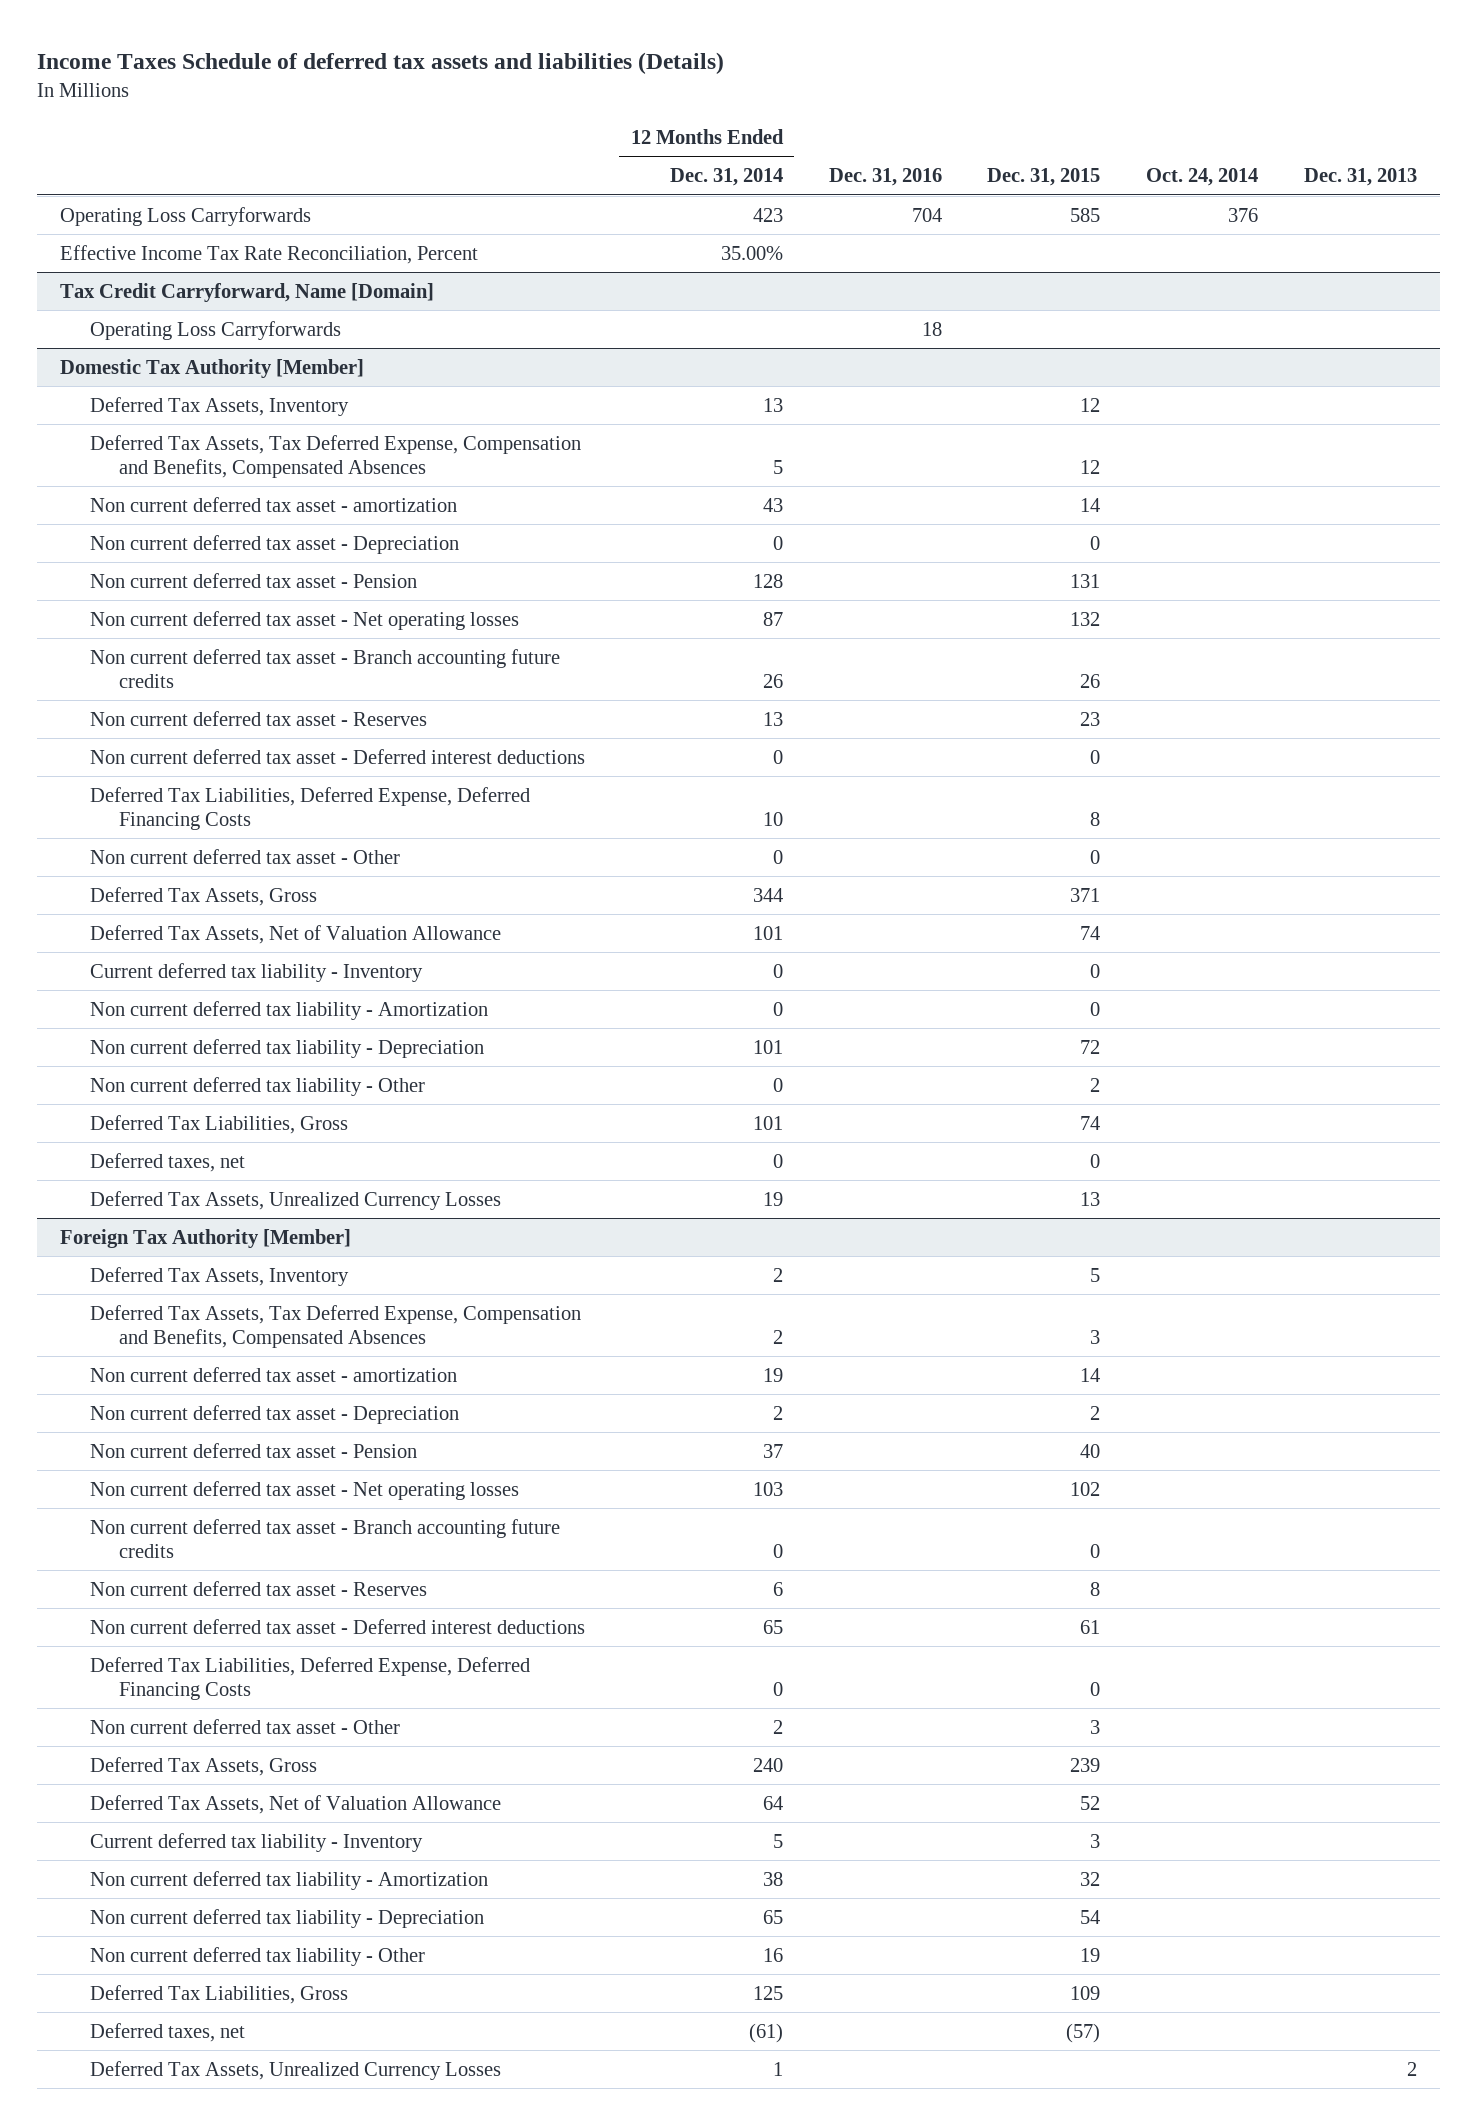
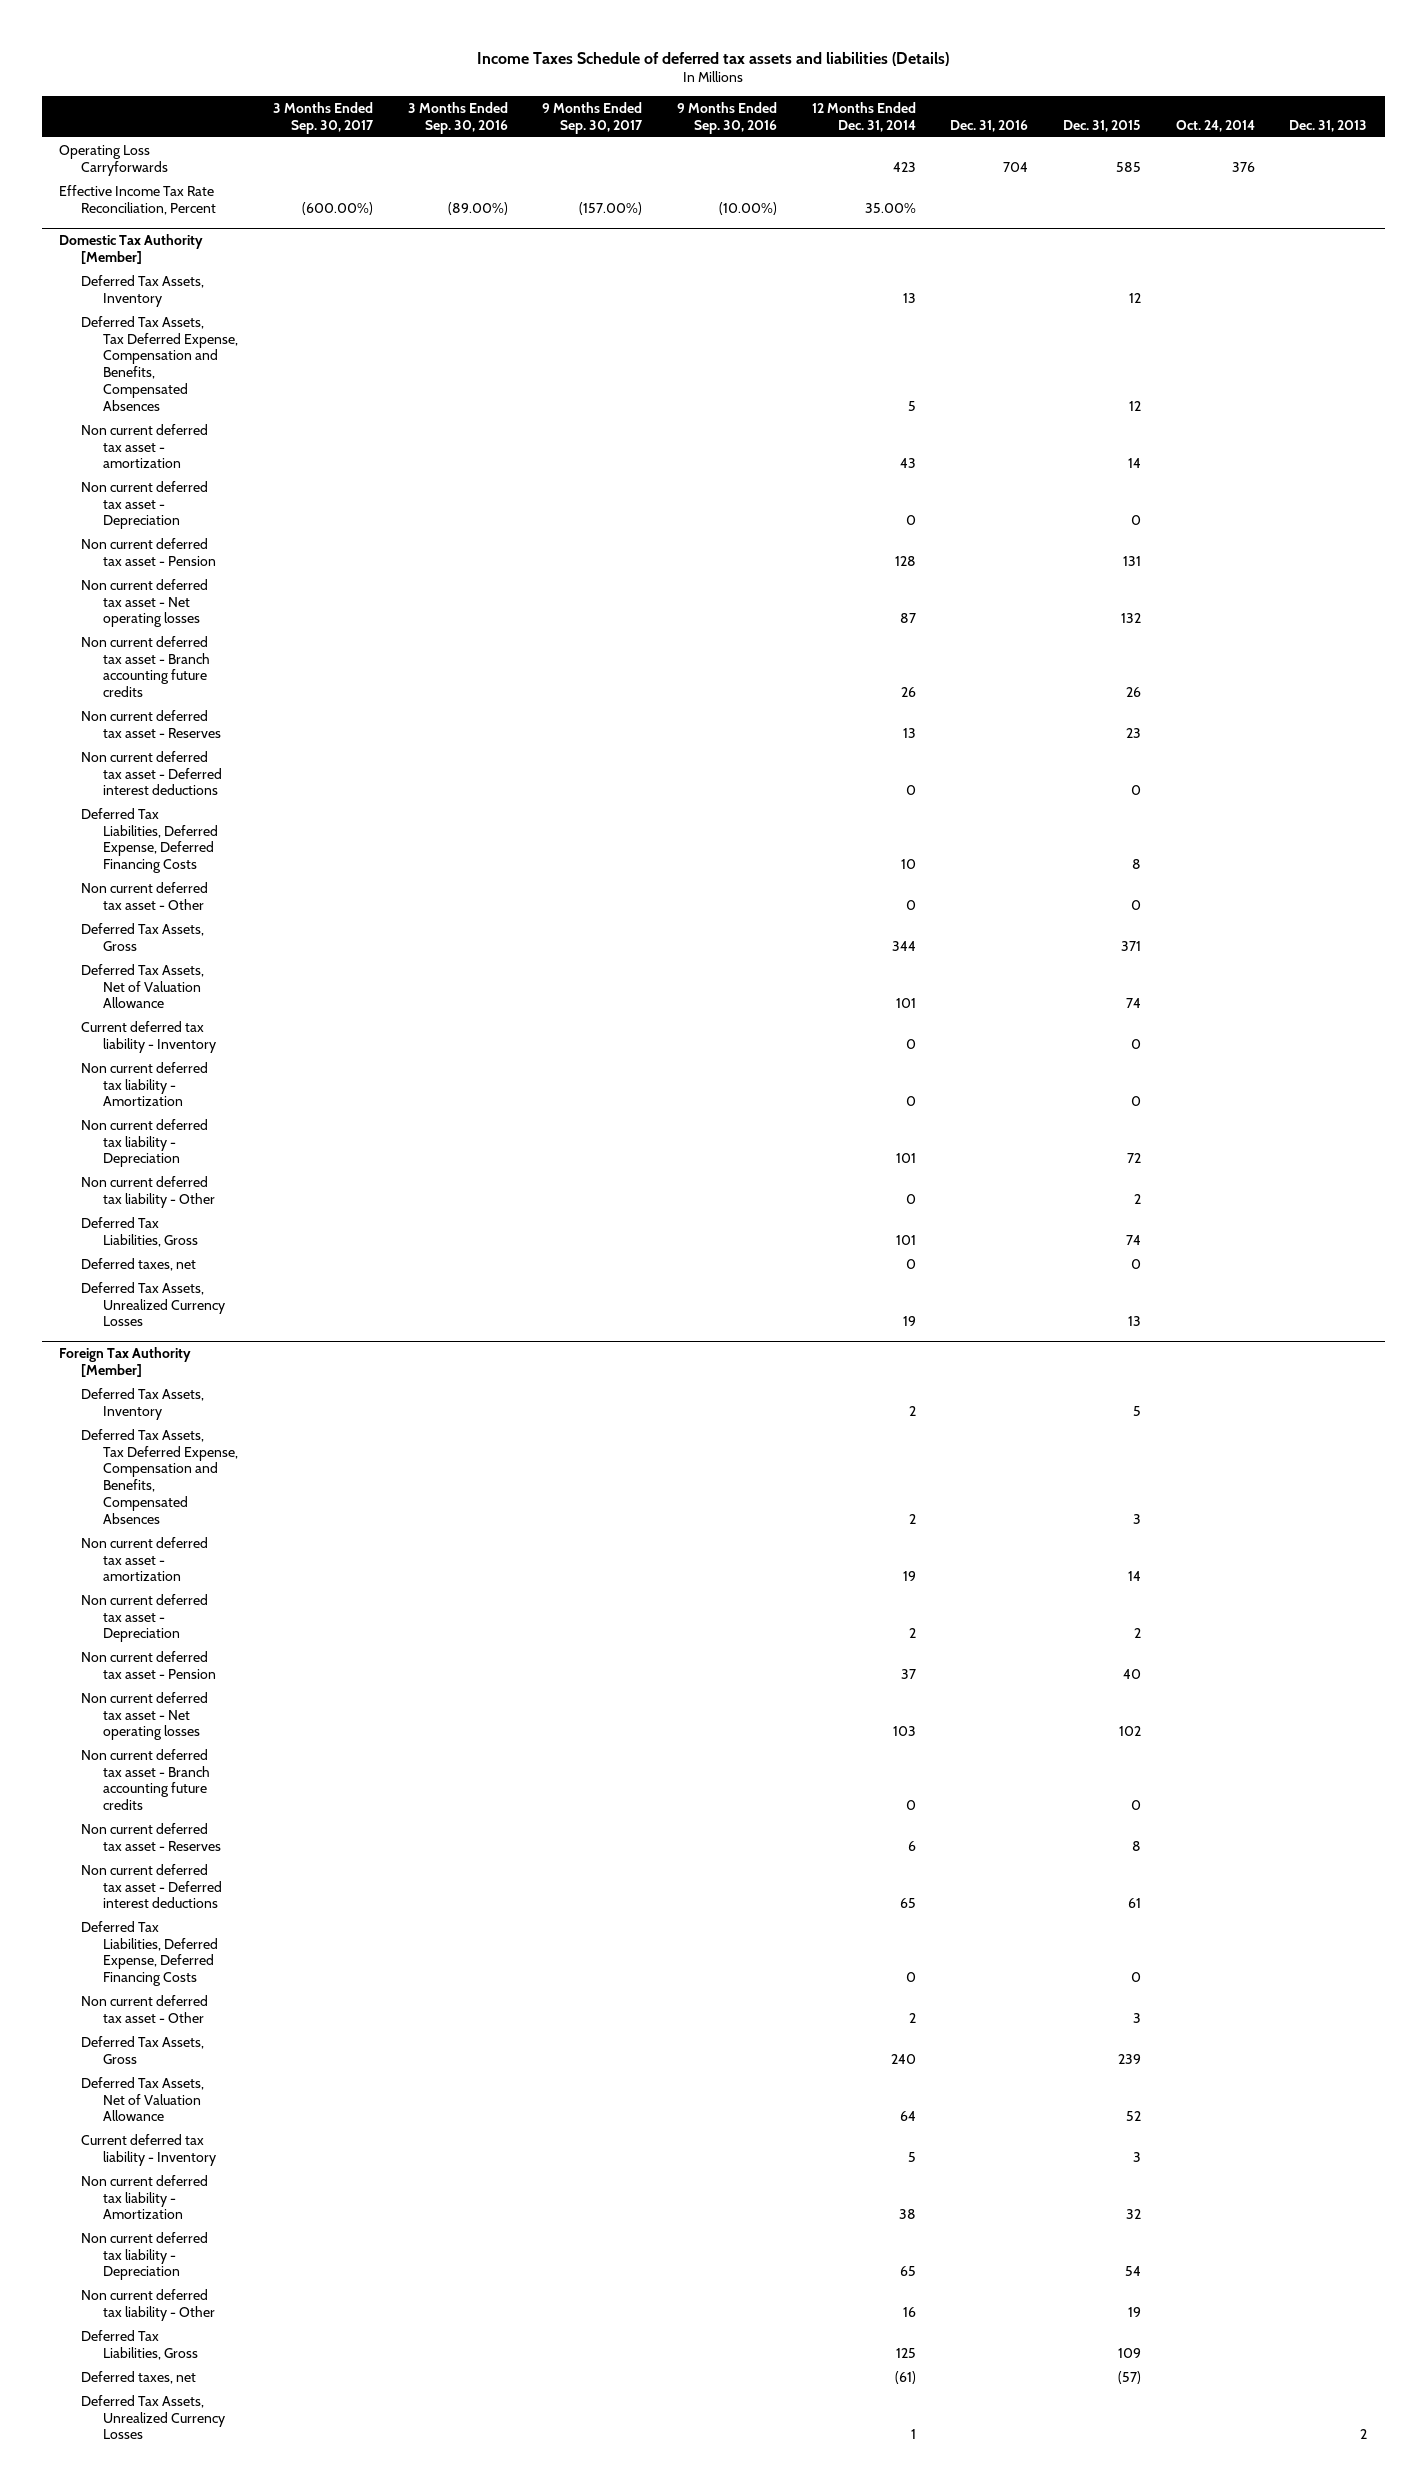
- | 12 Months Ended Dec. 31, 2014 | Dec. 31, 2016 | Dec. 31, 2015 | Oct. 24, 2014 | Dec. 31, 2013
+ | 3 Months Ended Sep. 30, 2017 | 3 Months Ended Sep. 30, 2016 | 9 Months Ended Sep. 30, 2017 | 9 Months Ended Sep. 30, 2016 | 12 Months Ended Dec. 31, 2014 | Dec. 31, 2016 | Dec. 31, 2015 | Oct. 24, 2014 | Dec. 31, 2013
- Tax Credit Carryforward, Name [Domain]
- Operating Loss Carryforwards | | 18 | | |

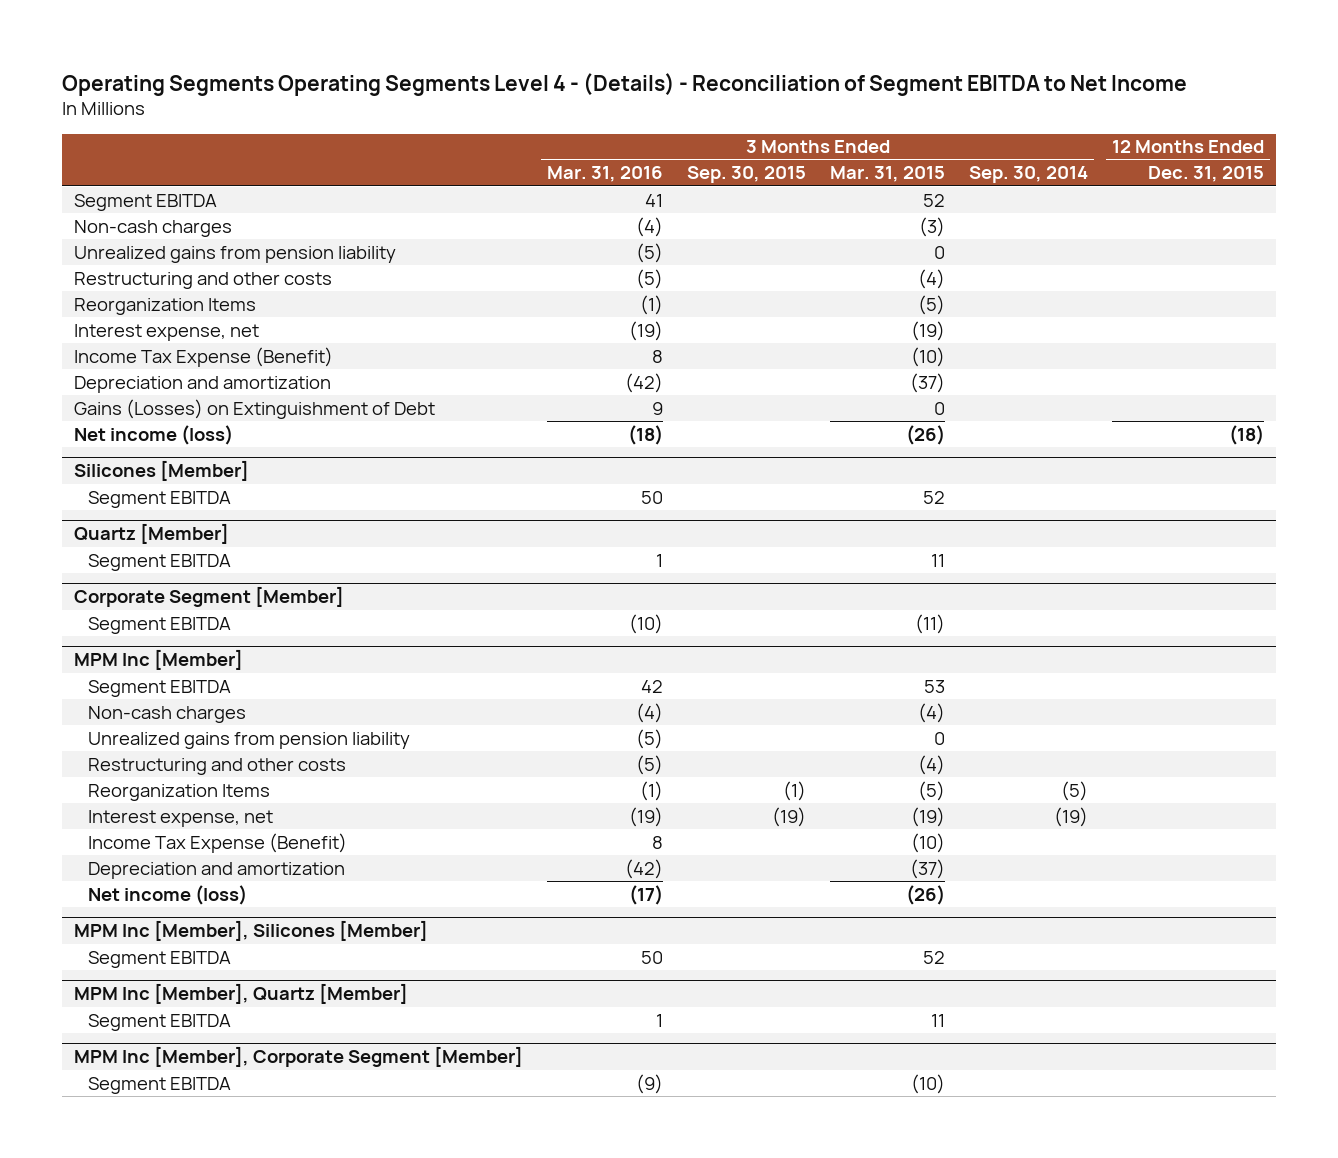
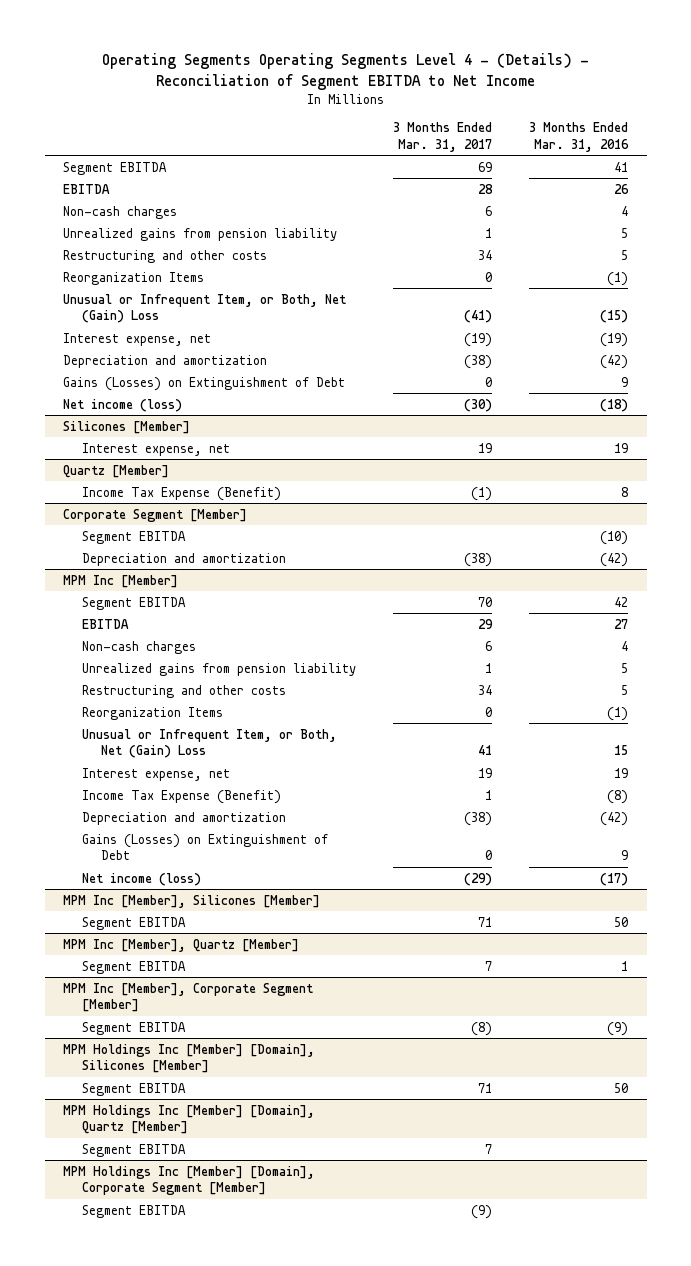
- | 3 Months Ended Mar. 31, 2016 | 3 Months Ended Sep. 30, 2015 | 3 Months Ended Mar. 31, 2015 | 3 Months Ended Sep. 30, 2014 | 12 Months Ended Dec. 31, 2015
+ | 3 Months Ended Mar. 31, 2017 | 3 Months Ended Mar. 31, 2016
- Non-cash charges | (4) | | (3) | |
- Unrealized gains from pension liability | (5) | | 0 | |
- Restructuring and other costs | (5) | | (4) | |
+ EBITDA | 28 | 26
+ Non-cash charges | 6 | 4
+ Unrealized gains from pension liability | 1 | 5
+ Restructuring and other costs | 34 | 5
+ Unusual or Infrequent Item, or Both, Net (Gain) Loss | (41) | (15)
- Income Tax Expense (Benefit) | 8 | | (10) | |
@ Silicones [Member]
- Segment EBITDA | 50 | | 52 | |
+ Interest expense, net | 19 | 19
@ Quartz [Member]
- Segment EBITDA | 1 | | 11 | |
+ Income Tax Expense (Benefit) | (1) | 8
@ Corporate Segment [Member]
+ Depreciation and amortization | (38) | (42)
@ MPM Inc [Member]
- Non-cash charges | (4) | | (4) | |
- Unrealized gains from pension liability | (5) | | 0 | |
- Restructuring and other costs | (5) | | (4) | |
+ EBITDA | 29 | 27
+ Non-cash charges | 6 | 4
+ Unrealized gains from pension liability | 1 | 5
+ Restructuring and other costs | 34 | 5
- Interest expense, net | (19) | (19) | (19) | (19) |
- Income Tax Expense (Benefit) | 8 | | (10) | |
+ Unusual or Infrequent Item, or Both, Net (Gain) Loss | 41 | 15
+ Interest expense, net | 19 | 19
+ Income Tax Expense (Benefit) | 1 | (8)
+ Gains (Losses) on Extinguishment of Debt | 0 | 9
+ MPM Holdings Inc [Member] [Domain], Silicones [Member]
+ Segment EBITDA | 71 | 50
+ MPM Holdings Inc [Member] [Domain], Quartz [Member]
+ Segment EBITDA | 7 |
+ MPM Holdings Inc [Member] [Domain], Corporate Segment [Member]
+ Segment EBITDA | (9) |

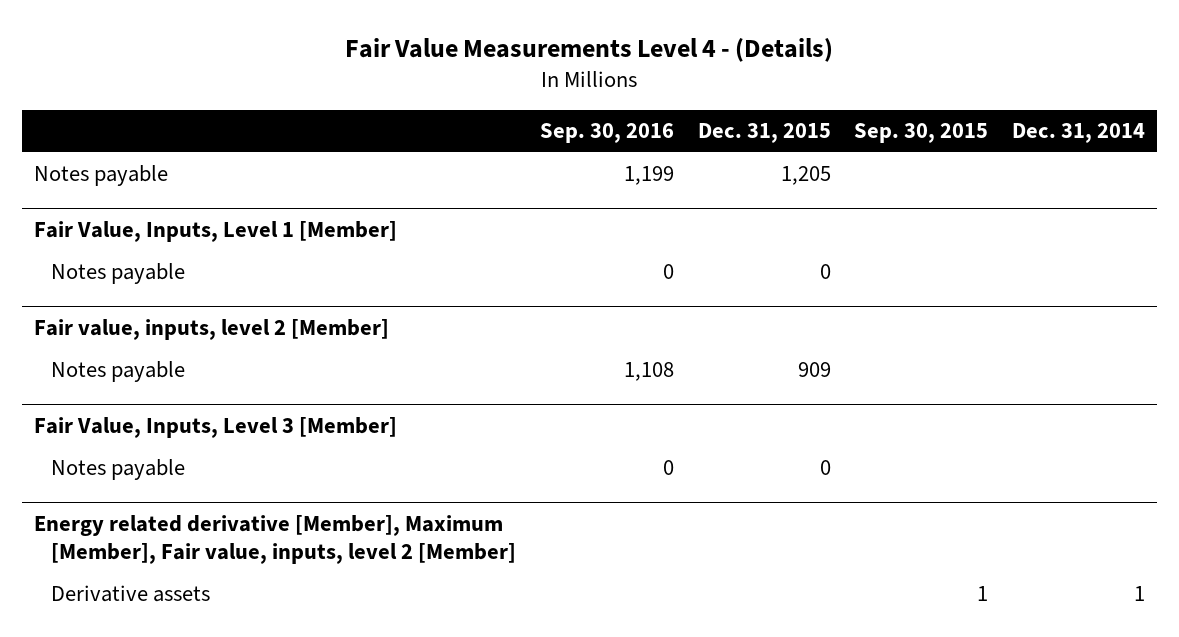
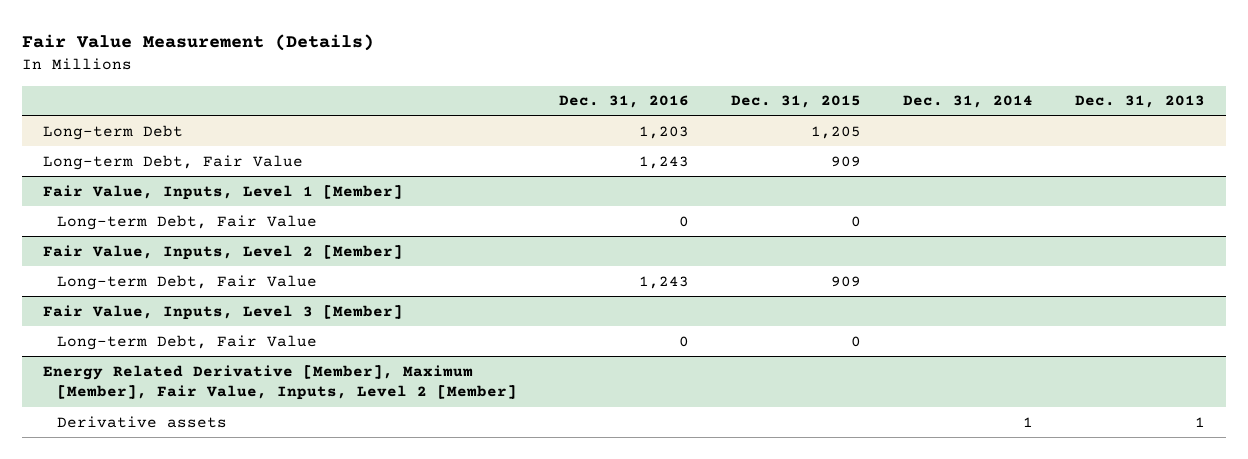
- Fair Value Measurements Level 4 - (Details)
+ Fair Value Measurement (Details)
- | Sep. 30, 2016 | Dec. 31, 2015 | Sep. 30, 2015 | Dec. 31, 2014
+ | Dec. 31, 2016 | Dec. 31, 2015 | Dec. 31, 2014 | Dec. 31, 2013
- Notes payable | 1,199 | 1,205 | |
+ Long-term Debt | 1,203 | 1,205 | |
+ Long-term Debt, Fair Value | 1,243 | 909 | |
@ Fair Value, Inputs, Level 1 [Member]
- Notes payable | 0 | 0 | |
- Fair value, inputs, level 2 [Member]
- Notes payable | 1,108 | 909 | |
@ Fair Value, Inputs, Level 1 [Member]
+ Long-term Debt, Fair Value | 0 | 0 | |
+ Fair Value, Inputs, Level 2 [Member]
+ Long-term Debt, Fair Value | 1,243 | 909 | |
@ Fair Value, Inputs, Level 3 [Member]
- Notes payable | 0 | 0 | |
- Energy related derivative [Member], Maximum [Member], Fair value, inputs, level 2 [Member]
@ Fair Value, Inputs, Level 3 [Member]
+ Long-term Debt, Fair Value | 0 | 0 | |
+ Energy Related Derivative [Member], Maximum [Member], Fair Value, Inputs, Level 2 [Member]

